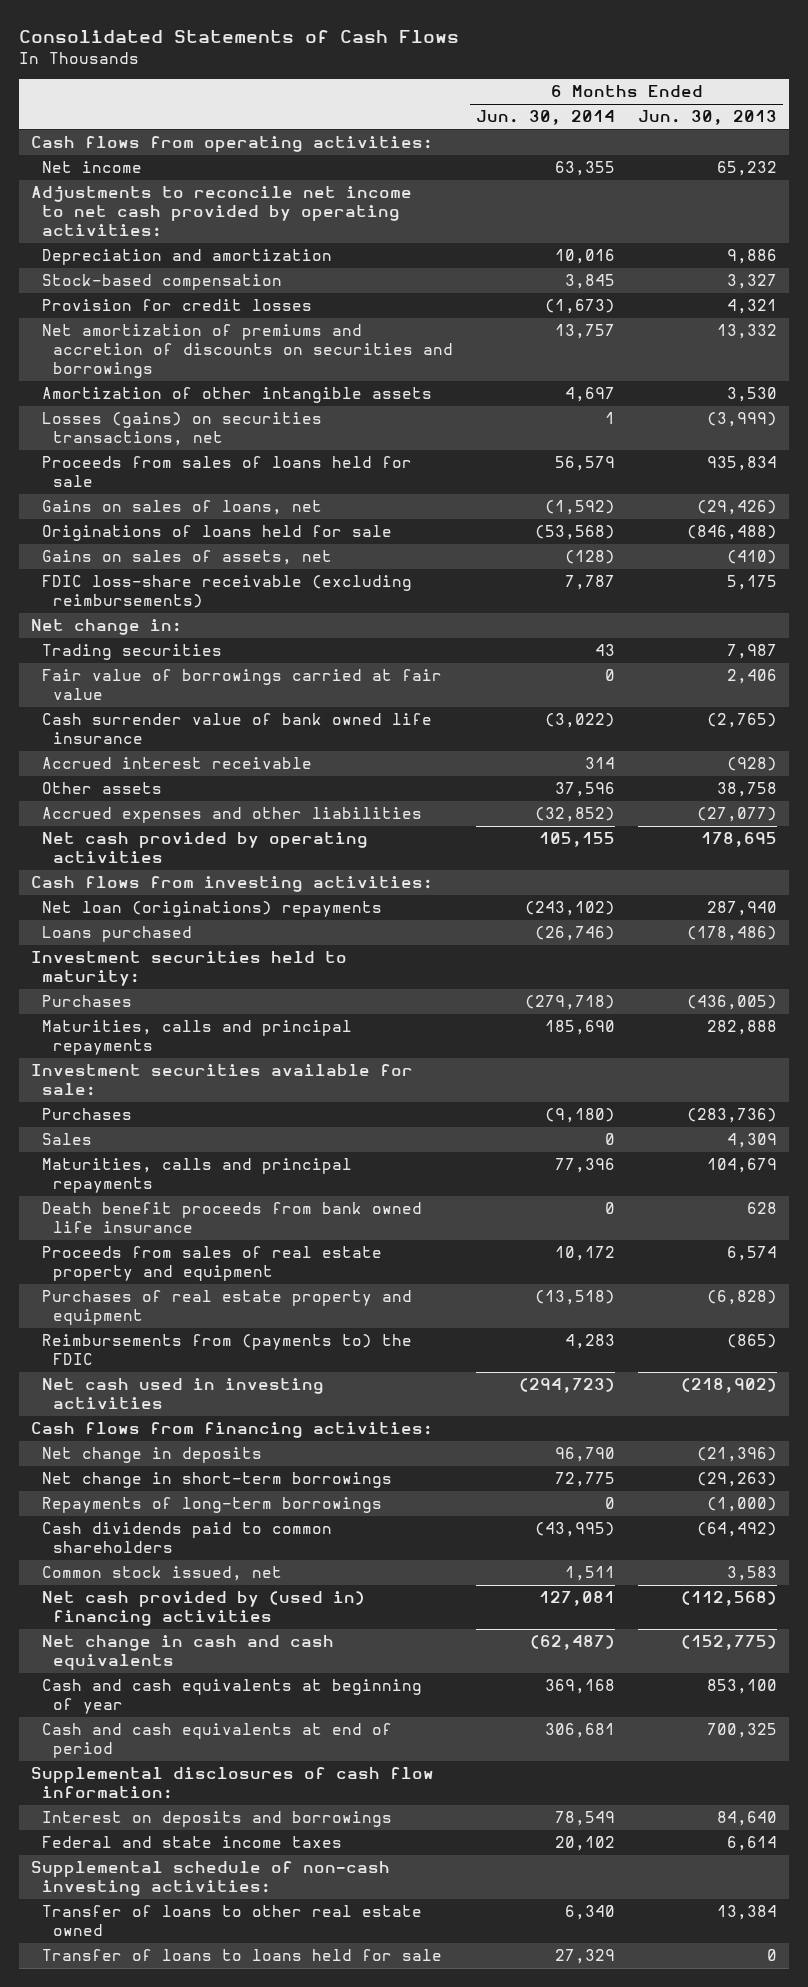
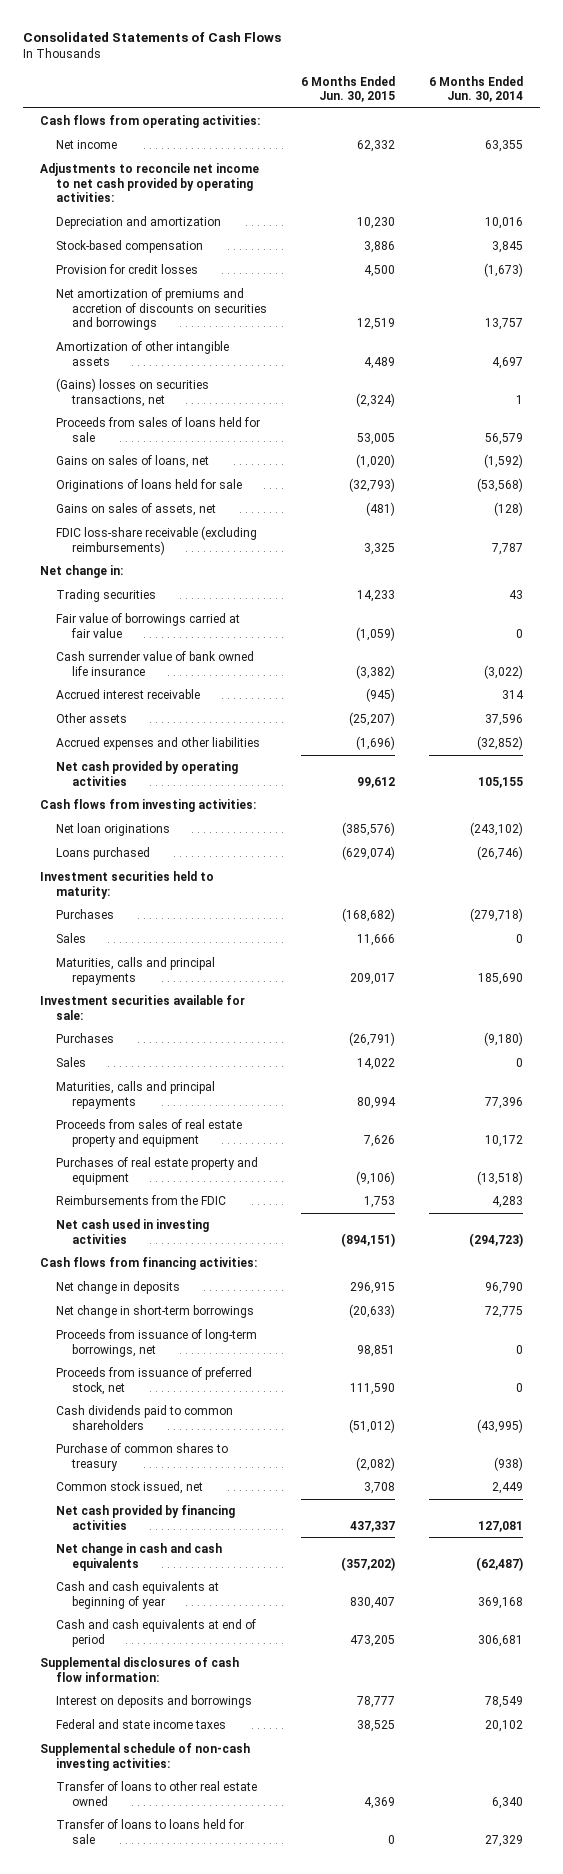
- | 6 Months Ended Jun. 30, 2014 | 6 Months Ended Jun. 30, 2013
+ | 6 Months Ended Jun. 30, 2015 | 6 Months Ended Jun. 30, 2014
- Losses (gains) on securities transactions, net | 1 | (3,999)
+ (Gains) losses on securities transactions, net | (2,324) | 1
- Net loan (originations) repayments | (243,102) | 287,940
+ Net loan originations | (385,576) | (243,102)
+ Sales | 11,666 | 0
- Death benefit proceeds from bank owned life insurance | 0 | 628
- Reimbursements from (payments to) the FDIC | 4,283 | (865)
+ Reimbursements from the FDIC | 1,753 | 4,283
- Repayments of long-term borrowings | 0 | (1,000)
+ Proceeds from issuance of long-term borrowings, net | 98,851 | 0
+ Proceeds from issuance of preferred stock, net | 111,590 | 0
- Common stock issued, net | 1,511 | 3,583
- Net cash provided by (used in) financing activities | 127,081 | (112,568)
+ Purchase of common shares to treasury | (2,082) | (938)
+ Common stock issued, net | 3,708 | 2,449
+ Net cash provided by financing activities | 437,337 | 127,081

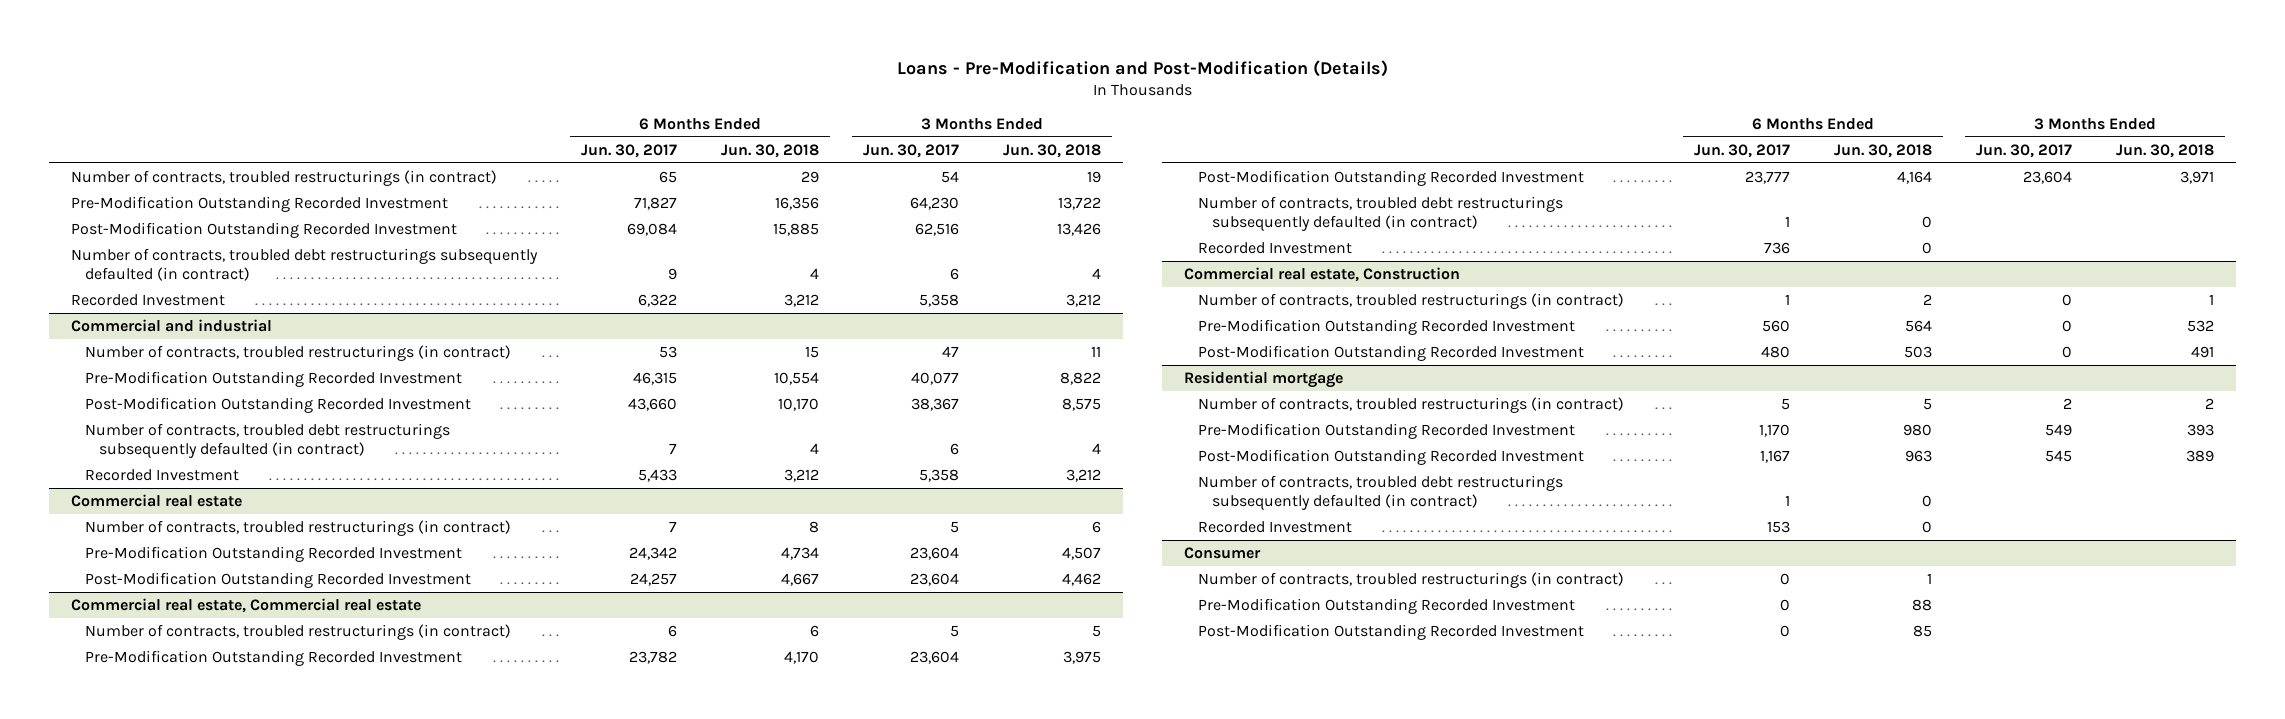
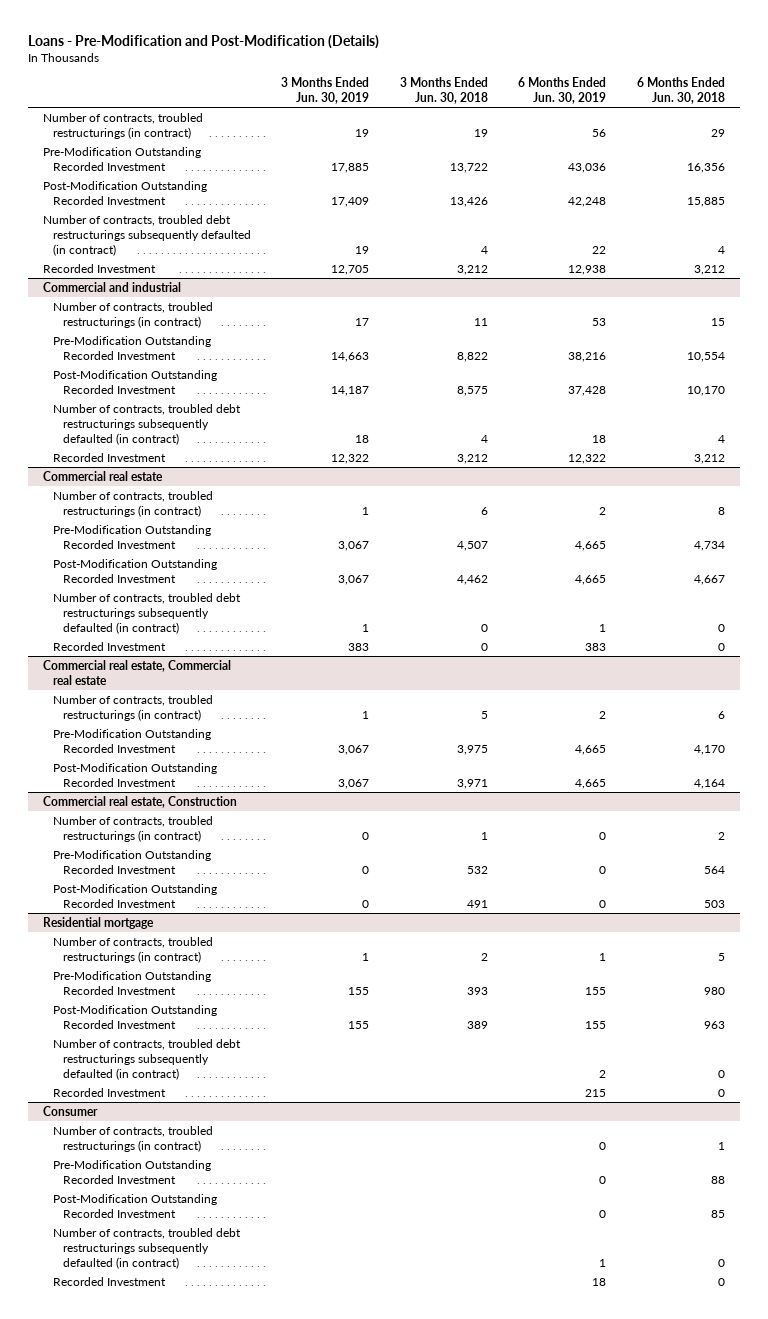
- | 6 Months Ended Jun. 30, 2017 | 6 Months Ended Jun. 30, 2018 | 3 Months Ended Jun. 30, 2017 | 3 Months Ended Jun. 30, 2018
+ | 3 Months Ended Jun. 30, 2019 | 3 Months Ended Jun. 30, 2018 | 6 Months Ended Jun. 30, 2019 | 6 Months Ended Jun. 30, 2018
@ Commercial real estate
+ Number of contracts, troubled debt restructurings subsequently defaulted (in contract) | 1 | 0 | 1 | 0
+ Recorded Investment | 383 | 0 | 383 | 0
@ Commercial real estate, Commercial real estate
- Number of contracts, troubled debt restructurings subsequently defaulted (in contract) | 1 | 0 | |
- Recorded Investment | 736 | 0 | |
@ Consumer
+ Number of contracts, troubled debt restructurings subsequently defaulted (in contract) | | | 1 | 0
+ Recorded Investment | | | 18 | 0

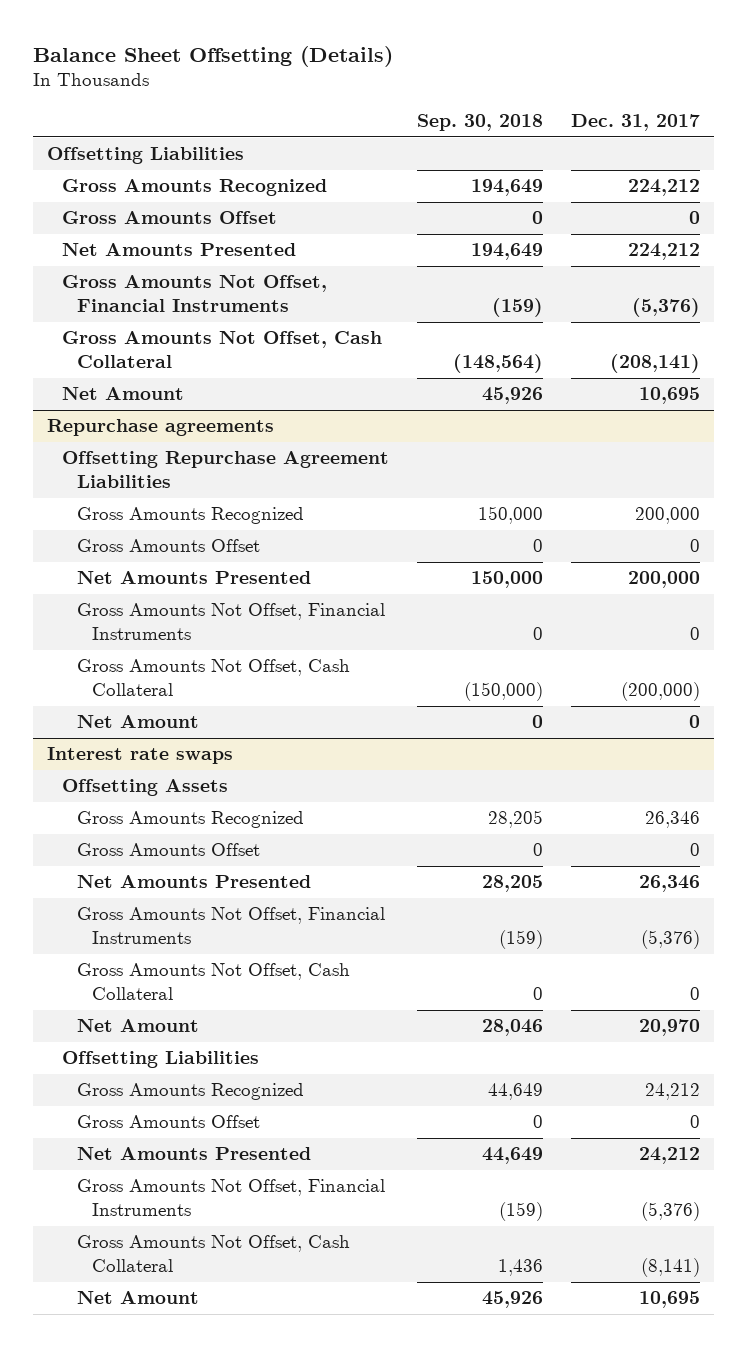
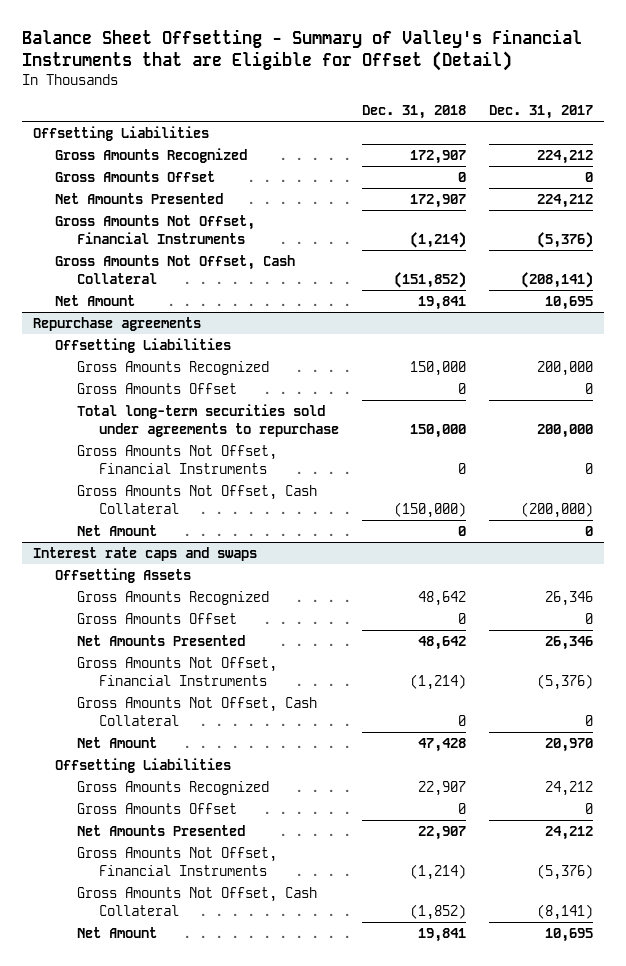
- Balance Sheet Offsetting (Details)
+ Balance Sheet Offsetting - Summary of Valley's Financial Instruments that are Eligible for Offset (Detail)
- | Sep. 30, 2018 | Dec. 31, 2017
+ | Dec. 31, 2018 | Dec. 31, 2017
@ Repurchase agreements
- Offsetting Repurchase Agreement Liabilities
+ Offsetting Liabilities
- Net Amounts Presented | 150,000 | 200,000
+ Total long-term securities sold under agreements to repurchase | 150,000 | 200,000
- Interest rate swaps
+ Interest rate caps and swaps

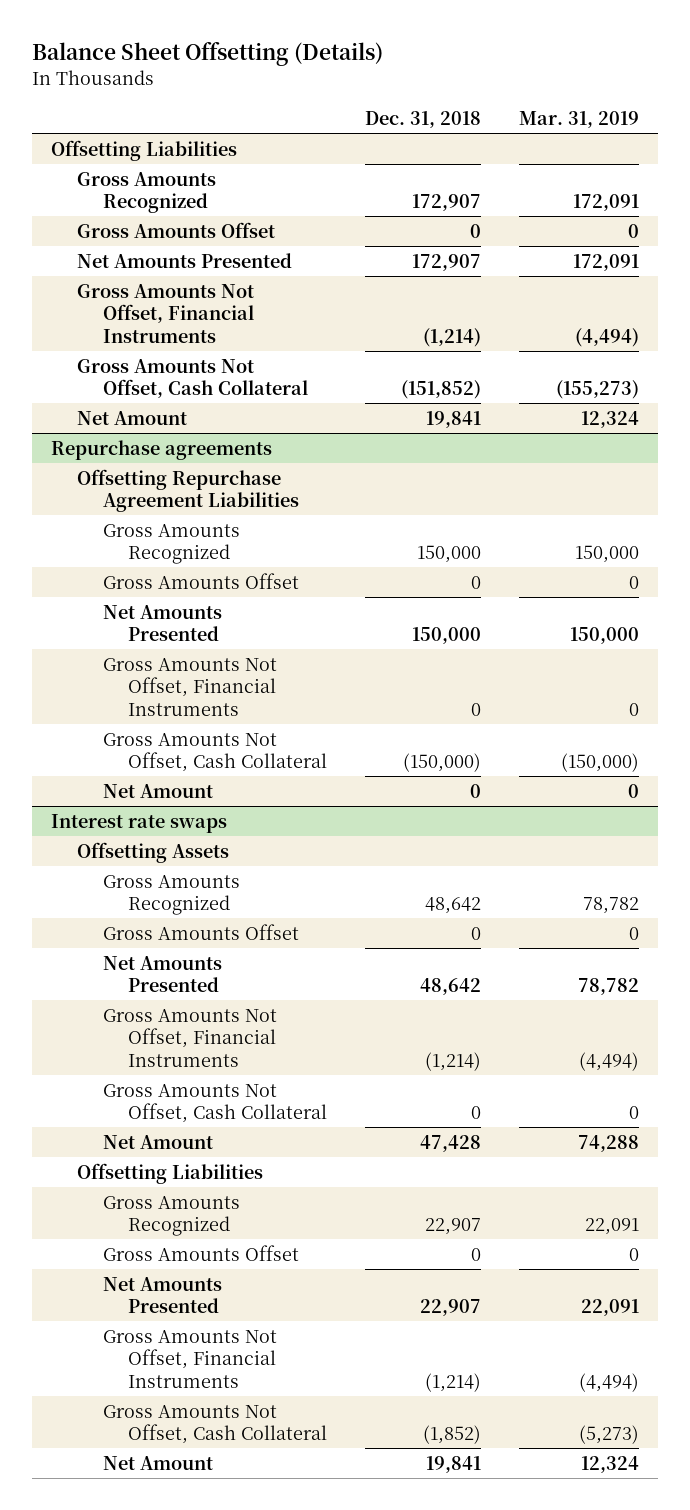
- Balance Sheet Offsetting - Summary of Valley's Financial Instruments that are Eligible for Offset (Detail)
+ Balance Sheet Offsetting (Details)
- | Dec. 31, 2018 | Dec. 31, 2017
+ | Dec. 31, 2018 | Mar. 31, 2019
@ Repurchase agreements
- Offsetting Liabilities
+ Offsetting Repurchase Agreement Liabilities
- Total long-term securities sold under agreements to repurchase | 150,000 | 200,000
+ Net Amounts Presented | 150,000 | 150,000
- Interest rate caps and swaps
+ Interest rate swaps

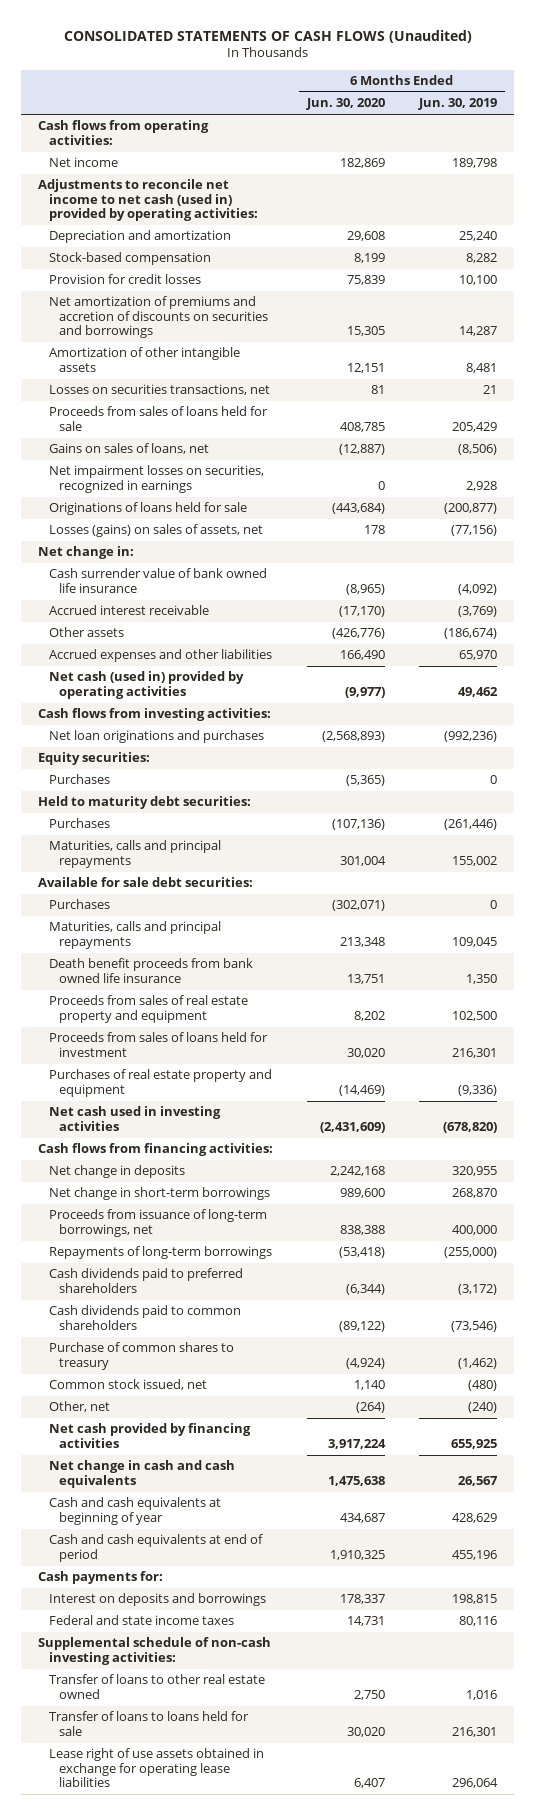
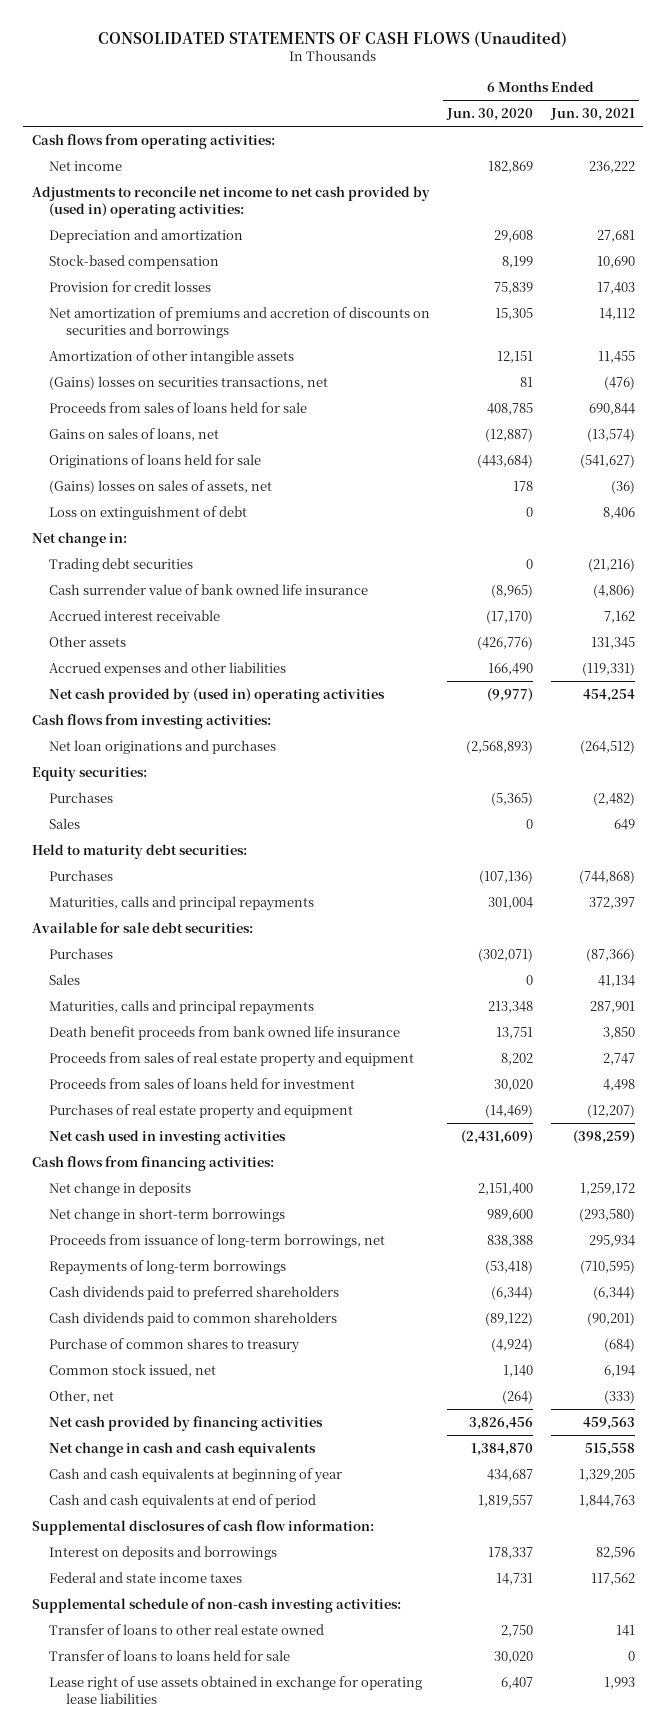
- | 6 Months Ended Jun. 30, 2020 | 6 Months Ended Jun. 30, 2019
+ | 6 Months Ended Jun. 30, 2020 | 6 Months Ended Jun. 30, 2021
- Adjustments to reconcile net income to net cash (used in) provided by operating activities:
+ Adjustments to reconcile net income to net cash provided by (used in) operating activities:
- Losses on securities transactions, net | 81 | 21
+ (Gains) losses on securities transactions, net | 81 | (476)
- Net impairment losses on securities, recognized in earnings | 0 | 2,928
- Losses (gains) on sales of assets, net | 178 | (77,156)
+ (Gains) losses on sales of assets, net | 178 | (36)
+ Loss on extinguishment of debt | 0 | 8,406
+ Trading debt securities | 0 | (21,216)
- Net cash (used in) provided by operating activities | (9,977) | 49,462
+ Net cash provided by (used in) operating activities | (9,977) | 454,254
+ Sales | 0 | 649
+ Sales | 0 | 41,134
- Net change in deposits | 2,242,168 | 320,955
+ Net change in deposits | 2,151,400 | 1,259,172
- Net cash provided by financing activities | 3,917,224 | 655,925
- Net change in cash and cash equivalents | 1,475,638 | 26,567
+ Net cash provided by financing activities | 3,826,456 | 459,563
+ Net change in cash and cash equivalents | 1,384,870 | 515,558
- Cash and cash equivalents at end of period | 1,910,325 | 455,196
- Cash payments for:
+ Cash and cash equivalents at end of period | 1,819,557 | 1,844,763
+ Supplemental disclosures of cash flow information:

